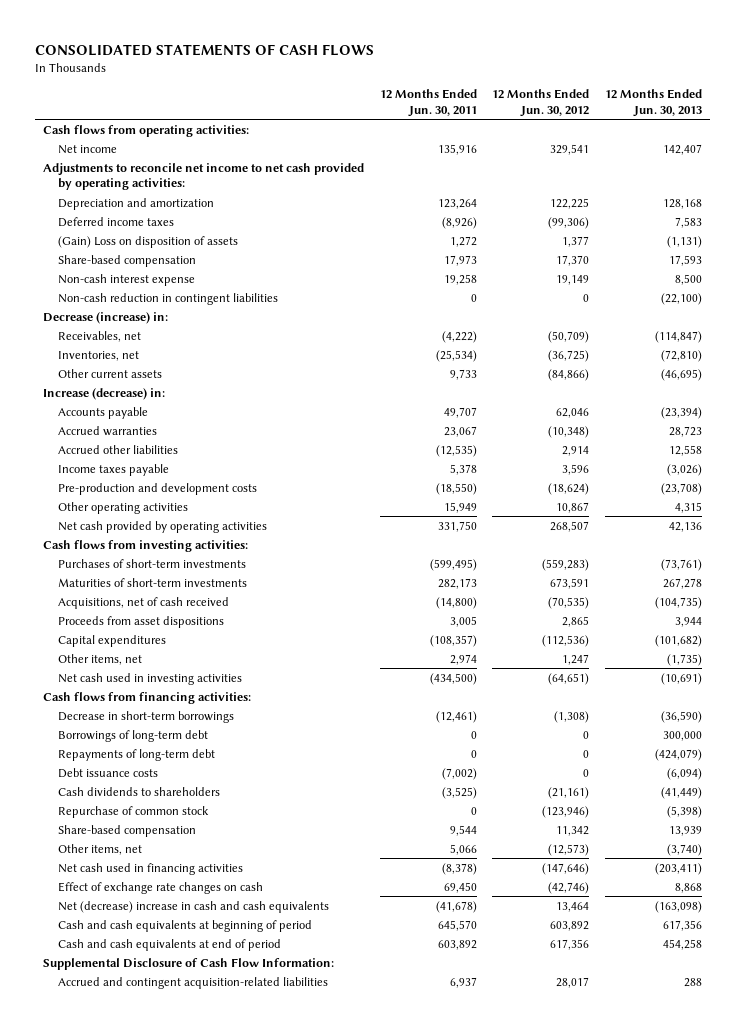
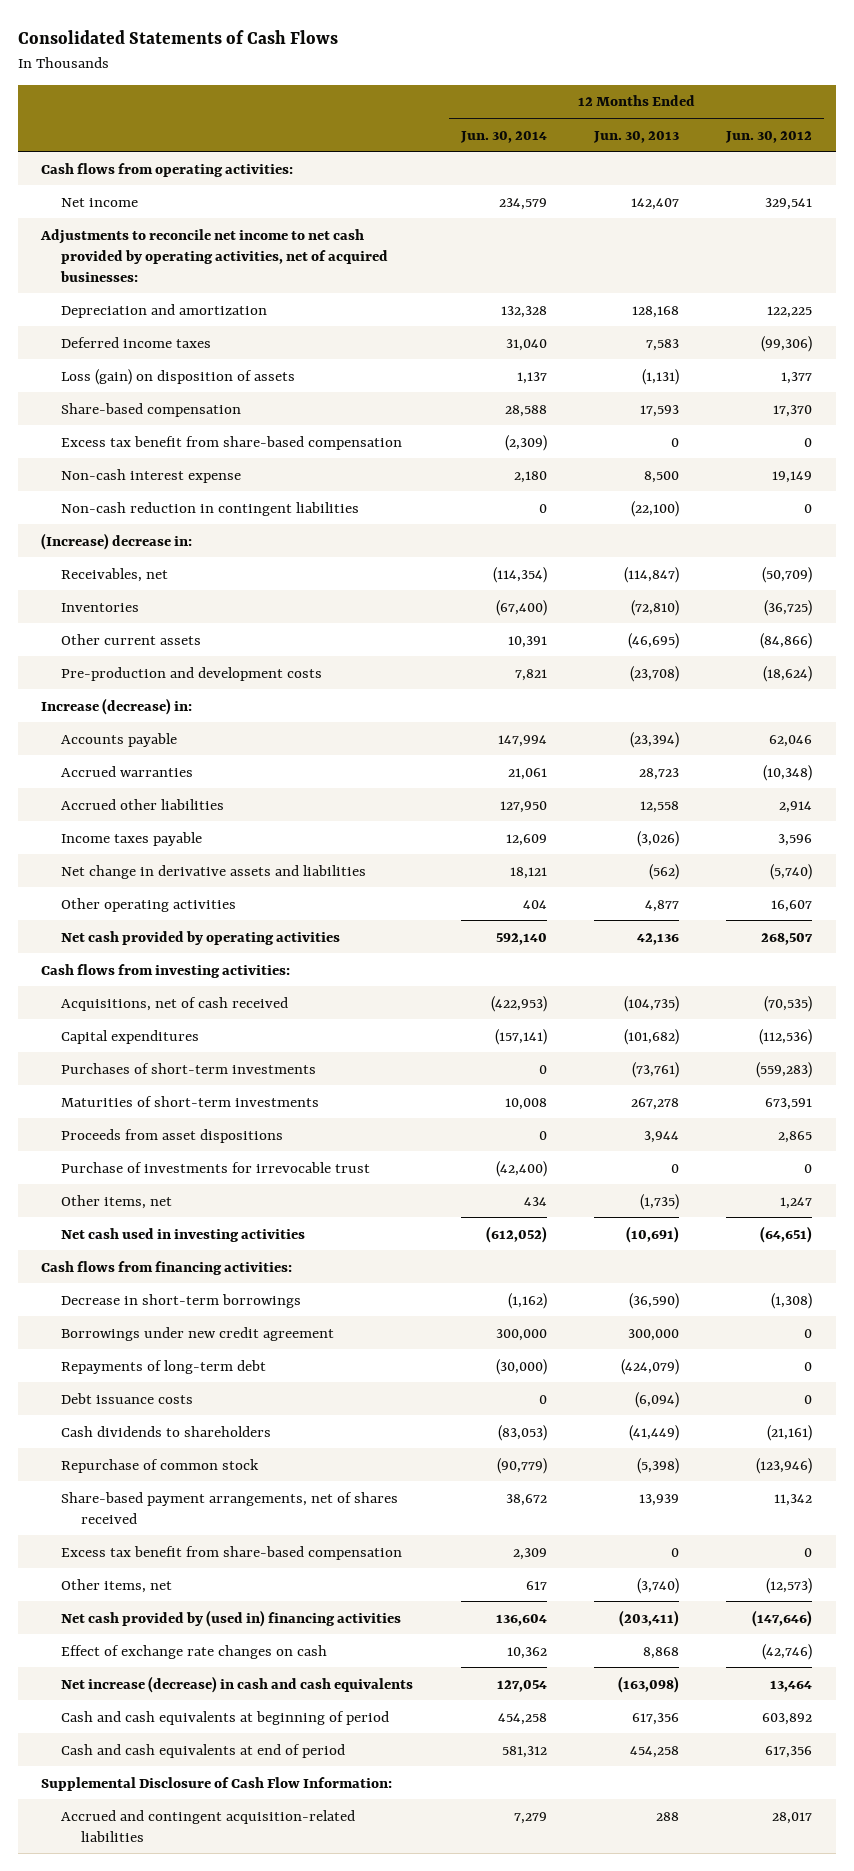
- CONSOLIDATED STATEMENTS OF CASH FLOWS
+ Consolidated Statements of Cash Flows
- | 12 Months Ended Jun. 30, 2011 | 12 Months Ended Jun. 30, 2012 | 12 Months Ended Jun. 30, 2013
+ | 12 Months Ended Jun. 30, 2014 | 12 Months Ended Jun. 30, 2013 | 12 Months Ended Jun. 30, 2012
- Adjustments to reconcile net income to net cash provided by operating activities:
+ Adjustments to reconcile net income to net cash provided by operating activities, net of acquired businesses:
- (Gain) Loss on disposition of assets | 1,272 | 1,377 | (1,131)
+ Loss (gain) on disposition of assets | 1,137 | (1,131) | 1,377
+ Excess tax benefit from share-based compensation | (2,309) | 0 | 0
- Decrease (increase) in:
+ (Increase) decrease in:
- Inventories, net | (25,534) | (36,725) | (72,810)
+ Inventories | (67,400) | (72,810) | (36,725)
moved up: Pre-production and development costs | 7,821 | (23,708) | (18,624)
- Other operating activities | 15,949 | 10,867 | 4,315
+ Net change in derivative assets and liabilities | 18,121 | (562) | (5,740)
+ Other operating activities | 404 | 4,877 | 16,607
moved up: Acquisitions, net of cash received | (422,953) | (104,735) | (70,535)
moved up: Capital expenditures | (157,141) | (101,682) | (112,536)
+ Purchase of investments for irrevocable trust | (42,400) | 0 | 0
- Borrowings of long-term debt | 0 | 0 | 300,000
+ Borrowings under new credit agreement | 300,000 | 300,000 | 0
- Share-based compensation | 9,544 | 11,342 | 13,939
+ Share-based payment arrangements, net of shares received | 38,672 | 13,939 | 11,342
+ Excess tax benefit from share-based compensation | 2,309 | 0 | 0
- Net cash used in financing activities | (8,378) | (147,646) | (203,411)
+ Net cash provided by (used in) financing activities | 136,604 | (203,411) | (147,646)
- Net (decrease) increase in cash and cash equivalents | (41,678) | 13,464 | (163,098)
+ Net increase (decrease) in cash and cash equivalents | 127,054 | (163,098) | 13,464

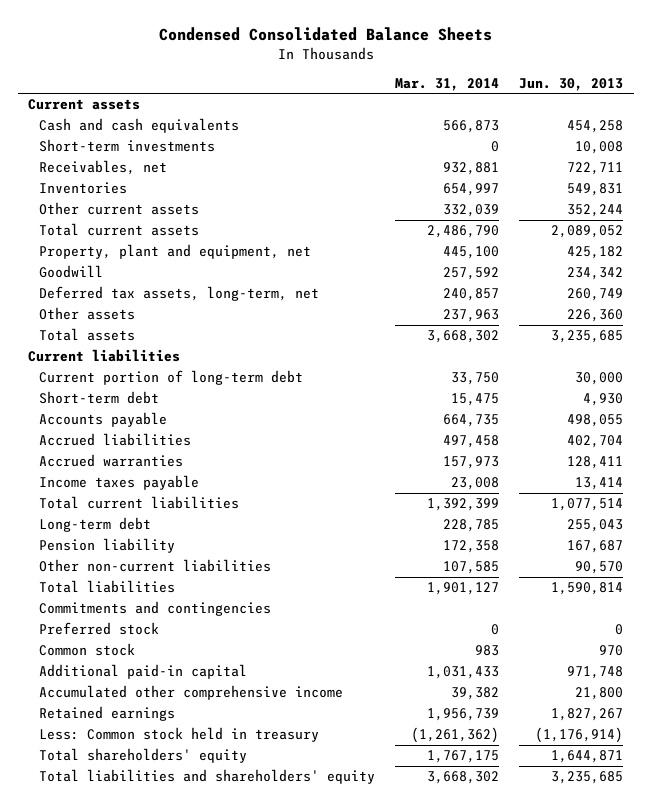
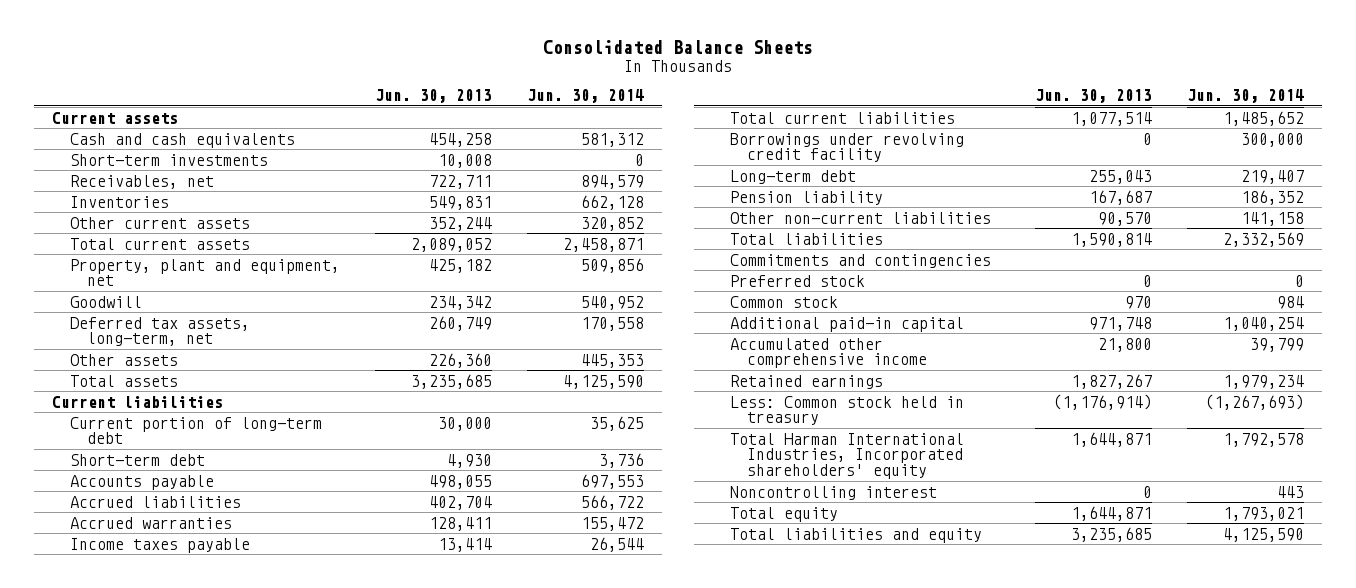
- Condensed Consolidated Balance Sheets
+ Consolidated Balance Sheets
- | Mar. 31, 2014 | Jun. 30, 2013
+ | Jun. 30, 2013 | Jun. 30, 2014
+ Borrowings under revolving credit facility | 0 | 300,000
- Total shareholders' equity | 1,767,175 | 1,644,871
- Total liabilities and shareholders' equity | 3,668,302 | 3,235,685
+ Total Harman International Industries, Incorporated shareholders' equity | 1,644,871 | 1,792,578
+ Noncontrolling interest | 0 | 443
+ Total equity | 1,644,871 | 1,793,021
+ Total liabilities and equity | 3,235,685 | 4,125,590

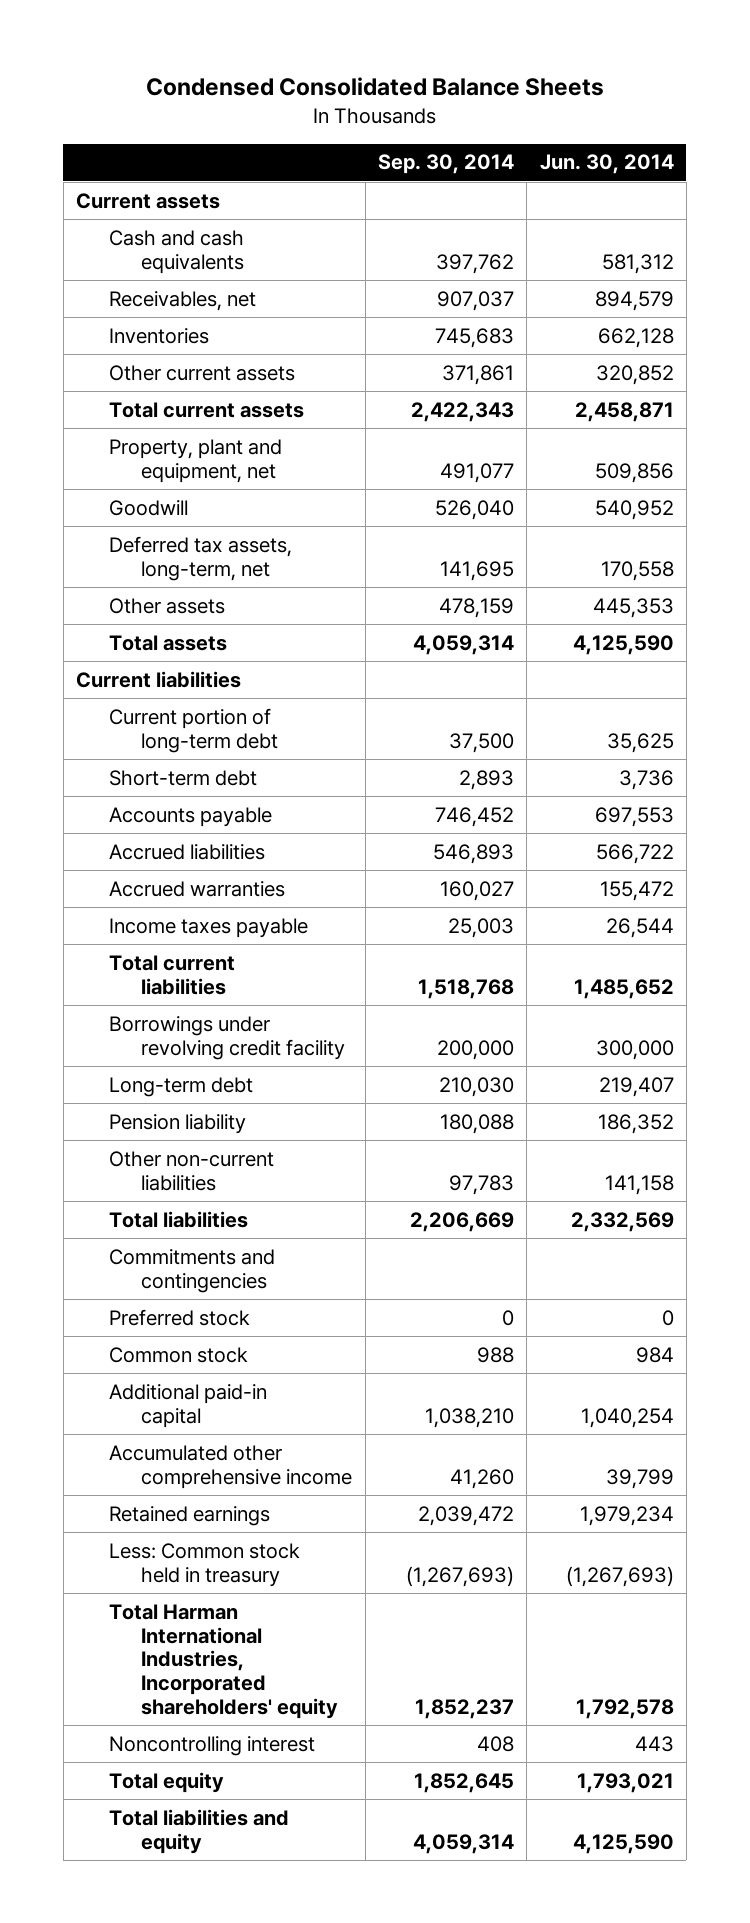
- Consolidated Balance Sheets
+ Condensed Consolidated Balance Sheets
- | Jun. 30, 2013 | Jun. 30, 2014
+ | Sep. 30, 2014 | Jun. 30, 2014
- Short-term investments | 10,008 | 0

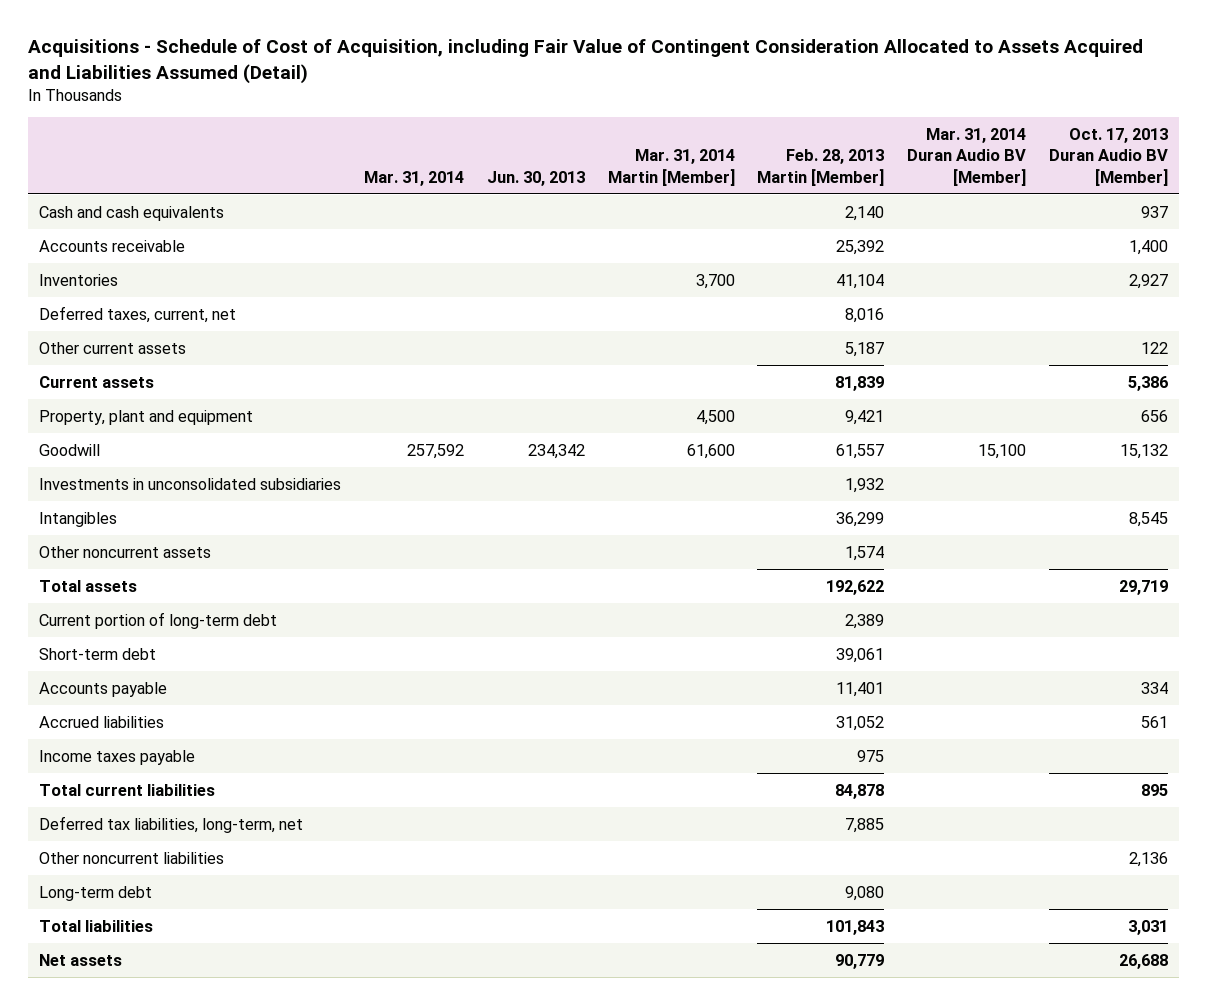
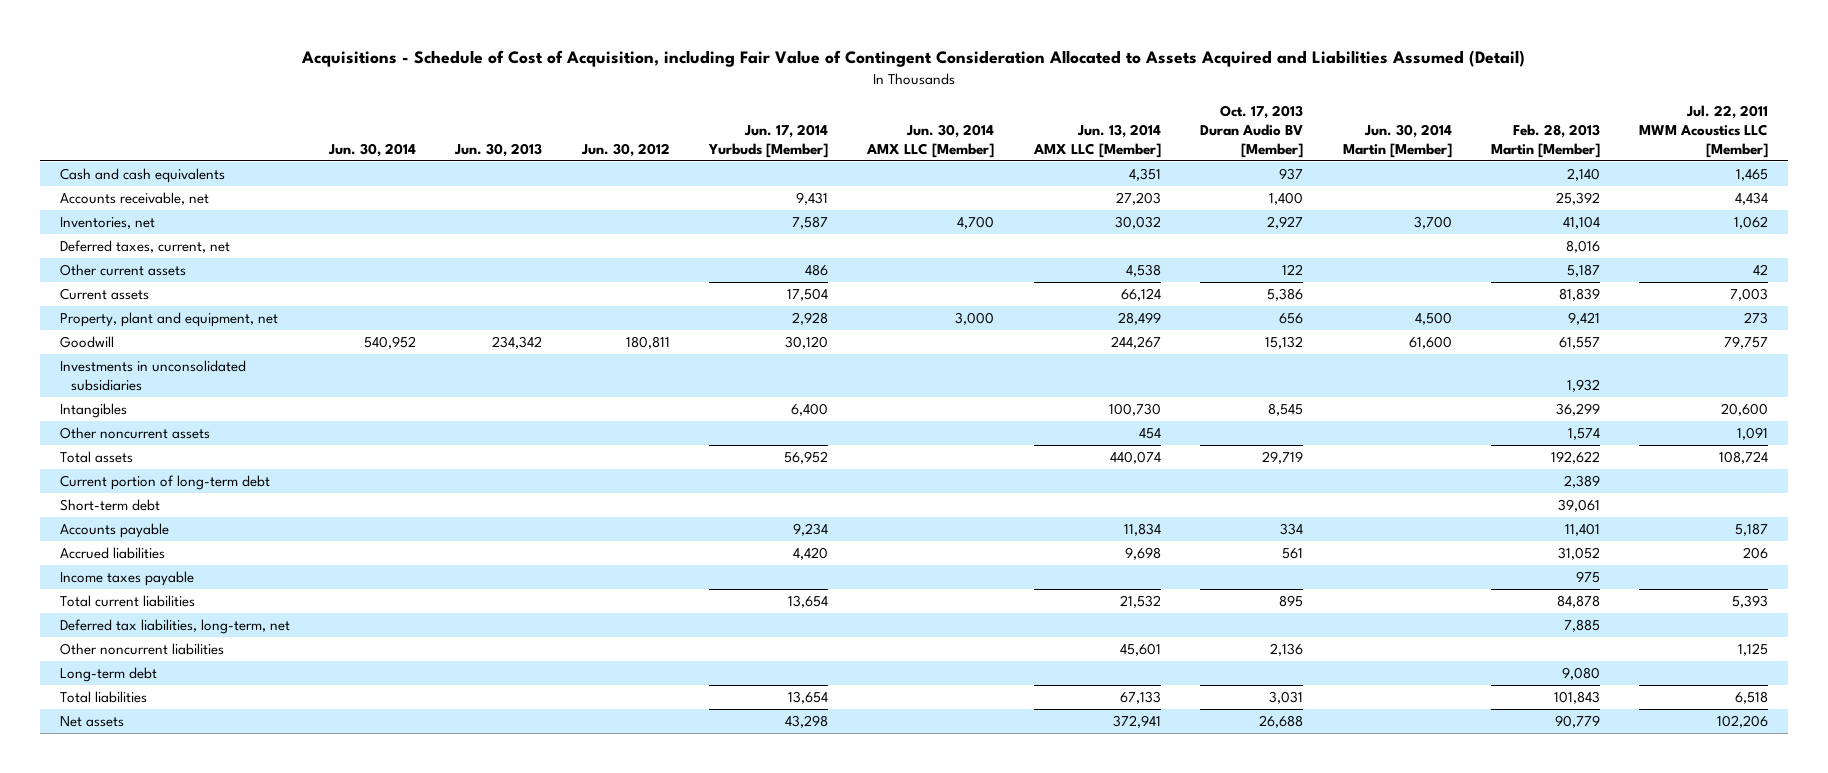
- | Mar. 31, 2014 | Jun. 30, 2013 | Mar. 31, 2014 Martin [Member] | Feb. 28, 2013 Martin [Member] | Mar. 31, 2014 Duran Audio BV [Member] | Oct. 17, 2013 Duran Audio BV [Member]
+ | Jun. 30, 2014 | Jun. 30, 2013 | Jun. 30, 2012 | Jun. 17, 2014 Yurbuds [Member] | Jun. 30, 2014 AMX LLC [Member] | Jun. 13, 2014 AMX LLC [Member] | Oct. 17, 2013 Duran Audio BV [Member] | Jun. 30, 2014 Martin [Member] | Feb. 28, 2013 Martin [Member] | Jul. 22, 2011 MWM Acoustics LLC [Member]
- Accounts receivable | | | | 25,392 | | 1,400
- Inventories | | | 3,700 | 41,104 | | 2,927
+ Accounts receivable, net | | | | 9,431 | | 27,203 | 1,400 | | 25,392 | 4,434
+ Inventories, net | | | | 7,587 | 4,700 | 30,032 | 2,927 | 3,700 | 41,104 | 1,062
- Property, plant and equipment | | | 4,500 | 9,421 | | 656
+ Property, plant and equipment, net | | | | 2,928 | 3,000 | 28,499 | 656 | 4,500 | 9,421 | 273

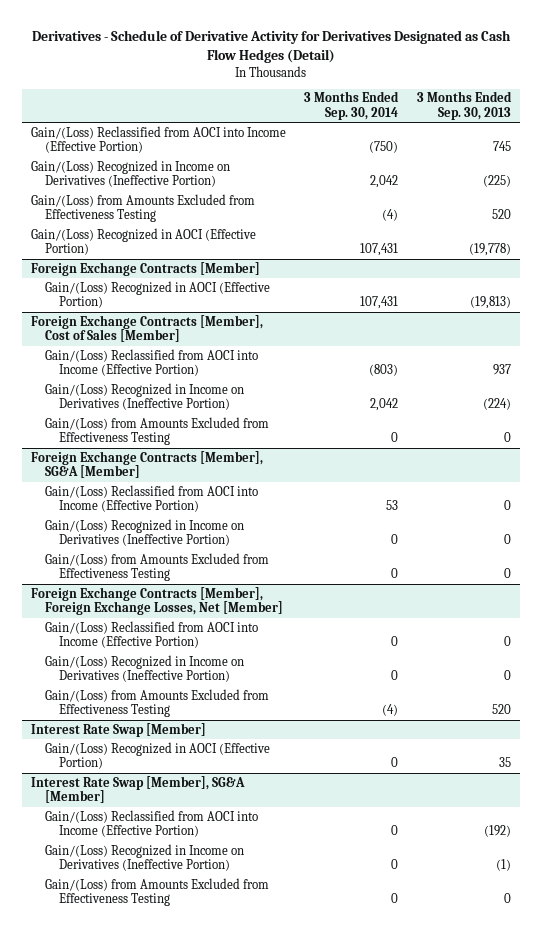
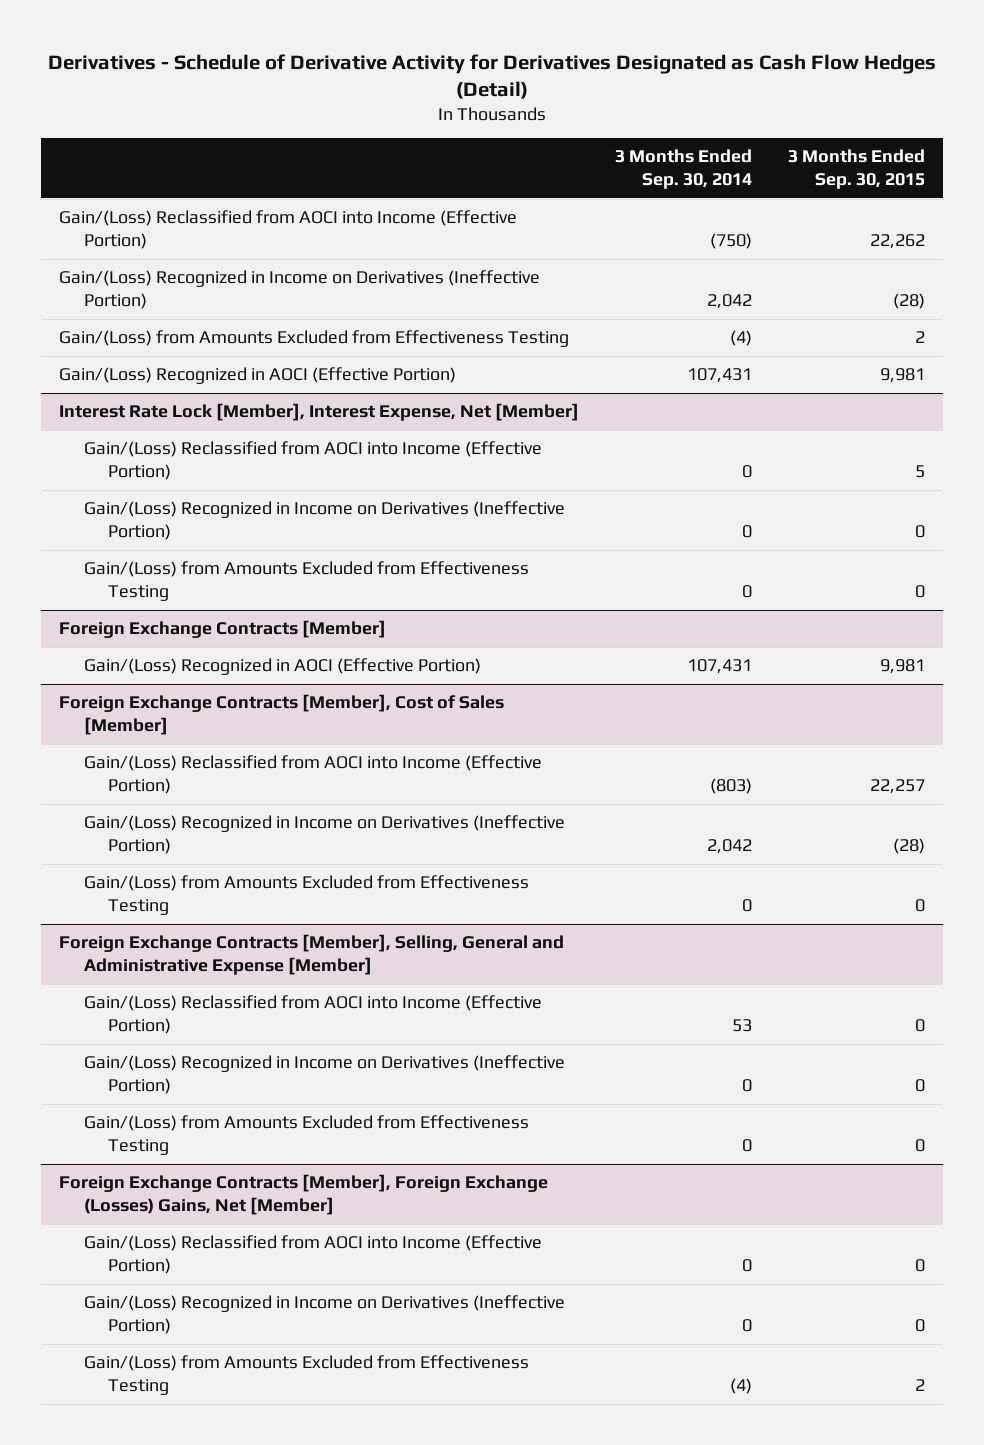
- | 3 Months Ended Sep. 30, 2014 | 3 Months Ended Sep. 30, 2013
+ | 3 Months Ended Sep. 30, 2014 | 3 Months Ended Sep. 30, 2015
+ Interest Rate Lock [Member], Interest Expense, Net [Member]
+ Gain/(Loss) Reclassified from AOCI into Income (Effective Portion) | 0 | 5
+ Gain/(Loss) Recognized in Income on Derivatives (Ineffective Portion) | 0 | 0
+ Gain/(Loss) from Amounts Excluded from Effectiveness Testing | 0 | 0
- Foreign Exchange Contracts [Member], SG&A [Member]
+ Foreign Exchange Contracts [Member], Selling, General and Administrative Expense [Member]
- Foreign Exchange Contracts [Member], Foreign Exchange Losses, Net [Member]
+ Foreign Exchange Contracts [Member], Foreign Exchange (Losses) Gains, Net [Member]
- Interest Rate Swap [Member]
- Gain/(Loss) Recognized in AOCI (Effective Portion) | 0 | 35
- Interest Rate Swap [Member], SG&A [Member]
- Gain/(Loss) Reclassified from AOCI into Income (Effective Portion) | 0 | (192)
- Gain/(Loss) Recognized in Income on Derivatives (Ineffective Portion) | 0 | (1)
- Gain/(Loss) from Amounts Excluded from Effectiveness Testing | 0 | 0

